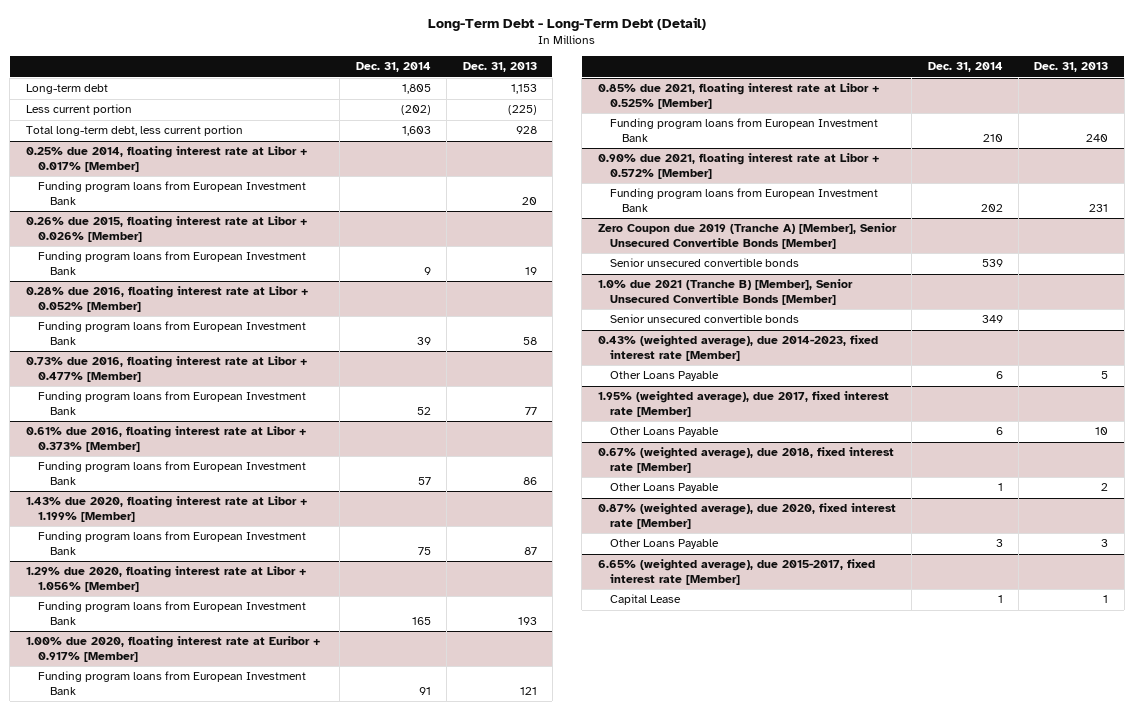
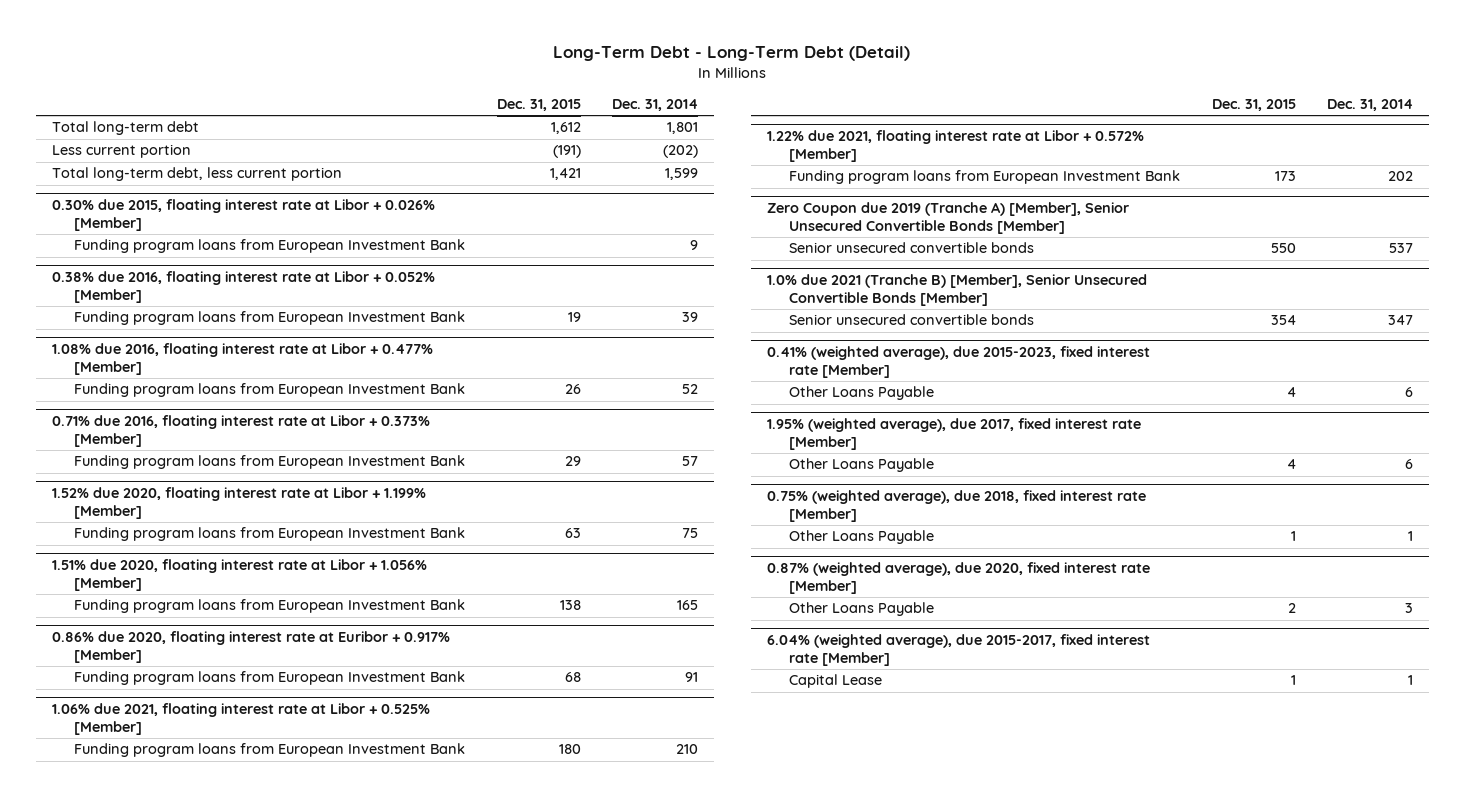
- | Dec. 31, 2014 | Dec. 31, 2013
+ | Dec. 31, 2015 | Dec. 31, 2014
- Long-term debt | 1,805 | 1,153
+ Total long-term debt | 1,612 | 1,801
- Total long-term debt, less current portion | 1,603 | 928
- 0.25% due 2014, floating interest rate at Libor + 0.017% [Member]
- Funding program loans from European Investment Bank | | 20
- 0.26% due 2015, floating interest rate at Libor + 0.026% [Member]
+ Total long-term debt, less current portion | 1,421 | 1,599
+ 0.30% due 2015, floating interest rate at Libor + 0.026% [Member]
- 0.28% due 2016, floating interest rate at Libor + 0.052% [Member]
+ 0.38% due 2016, floating interest rate at Libor + 0.052% [Member]
- 0.73% due 2016, floating interest rate at Libor + 0.477% [Member]
+ 1.08% due 2016, floating interest rate at Libor + 0.477% [Member]
- 0.61% due 2016, floating interest rate at Libor + 0.373% [Member]
+ 0.71% due 2016, floating interest rate at Libor + 0.373% [Member]
- 1.43% due 2020, floating interest rate at Libor + 1.199% [Member]
+ 1.52% due 2020, floating interest rate at Libor + 1.199% [Member]
- 1.29% due 2020, floating interest rate at Libor + 1.056% [Member]
+ 1.51% due 2020, floating interest rate at Libor + 1.056% [Member]
- 1.00% due 2020, floating interest rate at Euribor + 0.917% [Member]
+ 0.86% due 2020, floating interest rate at Euribor + 0.917% [Member]
- 0.85% due 2021, floating interest rate at Libor + 0.525% [Member]
+ 1.06% due 2021, floating interest rate at Libor + 0.525% [Member]
- 0.90% due 2021, floating interest rate at Libor + 0.572% [Member]
+ 1.22% due 2021, floating interest rate at Libor + 0.572% [Member]
@ Zero Coupon due 2019 (Tranche A) [Member], Senior Unsecured Convertible Bonds [Member]
- Senior unsecured convertible bonds | 539 |
+ Senior unsecured convertible bonds | 550 | 537
@ 1.0% due 2021 (Tranche B) [Member], Senior Unsecured Convertible Bonds [Member]
- Senior unsecured convertible bonds | 349 |
- 0.43% (weighted average), due 2014-2023, fixed interest rate [Member]
@ 1.0% due 2021 (Tranche B) [Member], Senior Unsecured Convertible Bonds [Member]
+ Senior unsecured convertible bonds | 354 | 347
+ 0.41% (weighted average), due 2015-2023, fixed interest rate [Member]
- 0.67% (weighted average), due 2018, fixed interest rate [Member]
+ 0.75% (weighted average), due 2018, fixed interest rate [Member]
- 6.65% (weighted average), due 2015-2017, fixed interest rate [Member]
+ 6.04% (weighted average), due 2015-2017, fixed interest rate [Member]

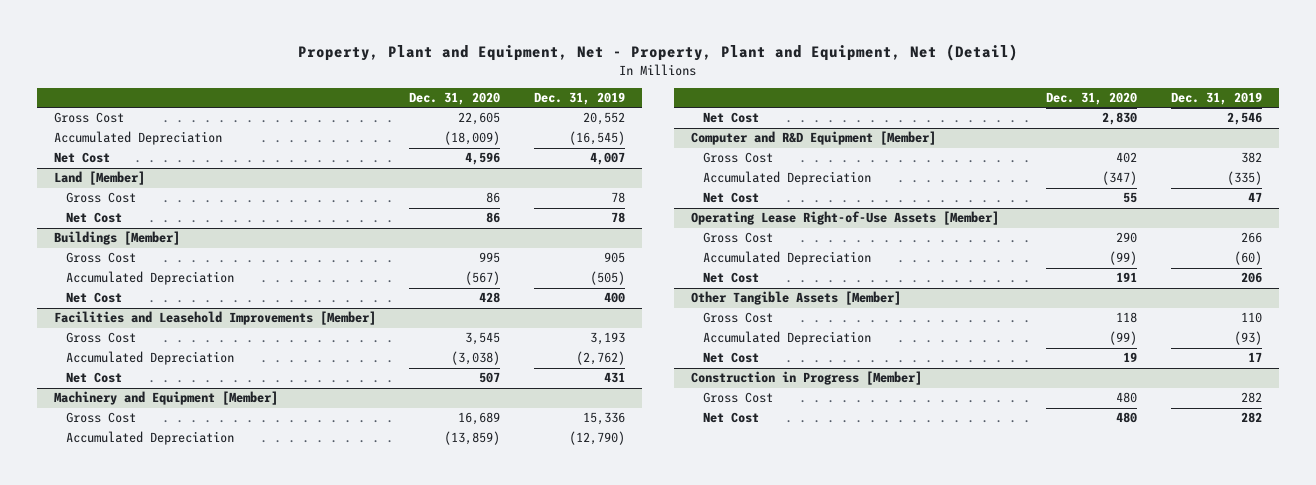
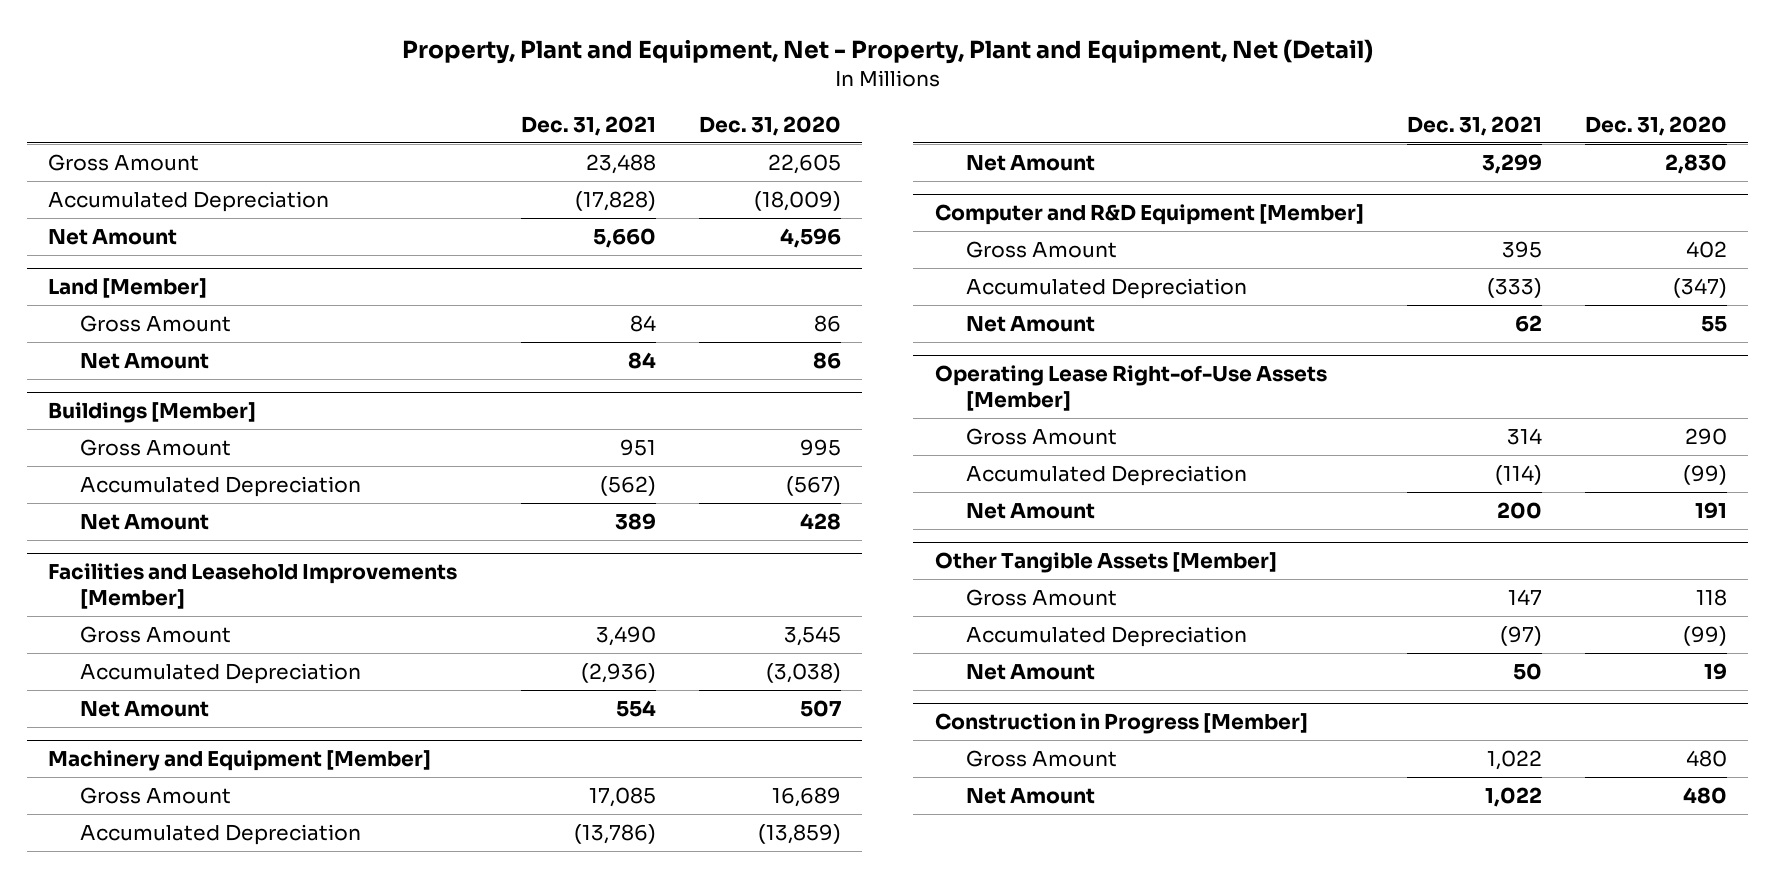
- | Dec. 31, 2020 | Dec. 31, 2019
+ | Dec. 31, 2021 | Dec. 31, 2020
- Gross Cost | 22,605 | 20,552
+ Gross Amount | 23,488 | 22,605
- Net Cost | 4,596 | 4,007
+ Net Amount | 5,660 | 4,596
@ Land [Member]
- Gross Cost | 86 | 78
- Net Cost | 86 | 78
+ Gross Amount | 84 | 86
+ Net Amount | 84 | 86
@ Buildings [Member]
- Gross Cost | 995 | 905
+ Gross Amount | 951 | 995
- Net Cost | 428 | 400
+ Net Amount | 389 | 428
@ Facilities and Leasehold Improvements [Member]
- Gross Cost | 3,545 | 3,193
+ Gross Amount | 3,490 | 3,545
- Net Cost | 507 | 431
+ Net Amount | 554 | 507
@ Machinery and Equipment [Member]
- Gross Cost | 16,689 | 15,336
+ Gross Amount | 17,085 | 16,689
- Net Cost | 2,830 | 2,546
+ Net Amount | 3,299 | 2,830
@ Computer and R&D Equipment [Member]
- Gross Cost | 402 | 382
+ Gross Amount | 395 | 402
- Net Cost | 55 | 47
+ Net Amount | 62 | 55
@ Operating Lease Right-of-Use Assets [Member]
- Gross Cost | 290 | 266
+ Gross Amount | 314 | 290
- Net Cost | 191 | 206
+ Net Amount | 200 | 191
@ Other Tangible Assets [Member]
- Gross Cost | 118 | 110
+ Gross Amount | 147 | 118
- Net Cost | 19 | 17
+ Net Amount | 50 | 19
@ Construction in Progress [Member]
- Gross Cost | 480 | 282
- Net Cost | 480 | 282
+ Gross Amount | 1,022 | 480
+ Net Amount | 1,022 | 480

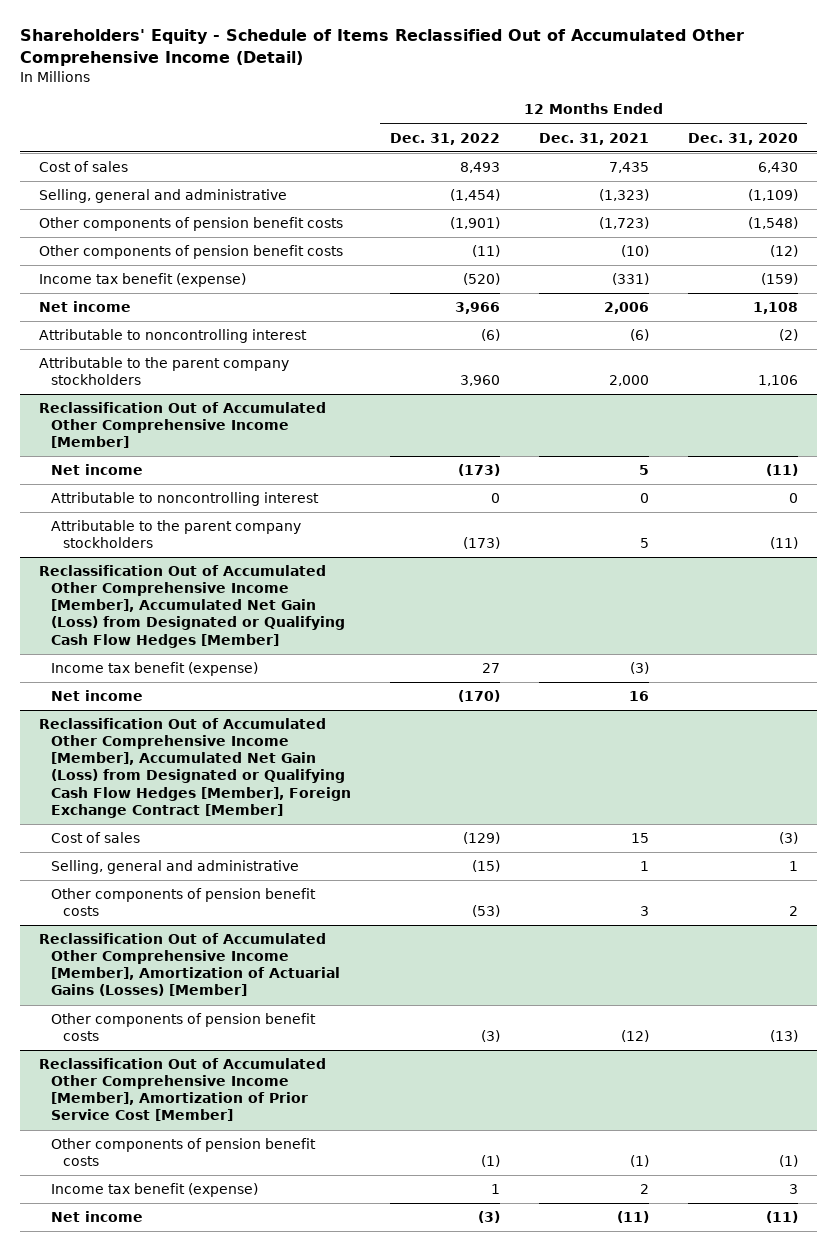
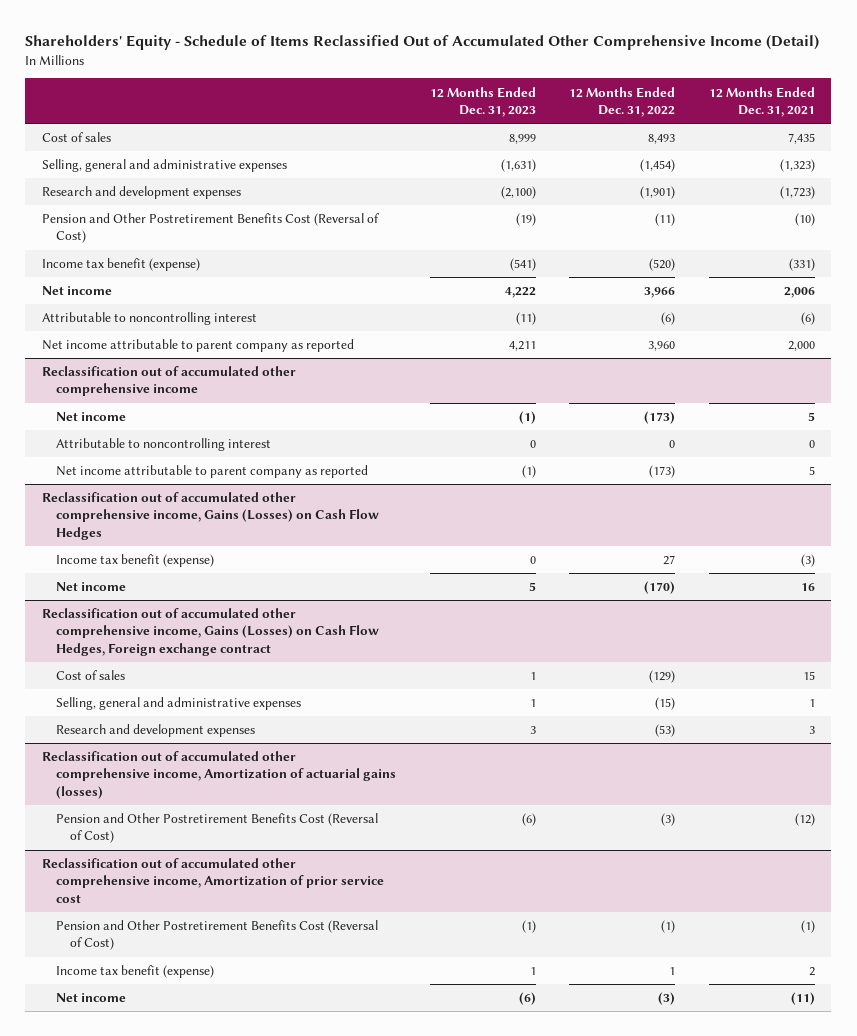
- | 12 Months Ended Dec. 31, 2022 | 12 Months Ended Dec. 31, 2021 | 12 Months Ended Dec. 31, 2020
+ | 12 Months Ended Dec. 31, 2023 | 12 Months Ended Dec. 31, 2022 | 12 Months Ended Dec. 31, 2021
- Selling, general and administrative | (1,454) | (1,323) | (1,109)
- Other components of pension benefit costs | (1,901) | (1,723) | (1,548)
- Other components of pension benefit costs | (11) | (10) | (12)
+ Selling, general and administrative expenses | (1,631) | (1,454) | (1,323)
+ Research and development expenses | (2,100) | (1,901) | (1,723)
+ Pension and Other Postretirement Benefits Cost (Reversal of Cost) | (19) | (11) | (10)
- Attributable to the parent company stockholders | 3,960 | 2,000 | 1,106
- Reclassification Out of Accumulated Other Comprehensive Income [Member]
+ Net income attributable to parent company as reported | 4,211 | 3,960 | 2,000
+ Reclassification out of accumulated other comprehensive income
- Attributable to the parent company stockholders | (173) | 5 | (11)
- Reclassification Out of Accumulated Other Comprehensive Income [Member], Accumulated Net Gain (Loss) from Designated or Qualifying Cash Flow Hedges [Member]
+ Net income attributable to parent company as reported | (1) | (173) | 5
+ Reclassification out of accumulated other comprehensive income, Gains (Losses) on Cash Flow Hedges
- Reclassification Out of Accumulated Other Comprehensive Income [Member], Accumulated Net Gain (Loss) from Designated or Qualifying Cash Flow Hedges [Member], Foreign Exchange Contract [Member]
+ Reclassification out of accumulated other comprehensive income, Gains (Losses) on Cash Flow Hedges, Foreign exchange contract
- Selling, general and administrative | (15) | 1 | 1
- Other components of pension benefit costs | (53) | 3 | 2
- Reclassification Out of Accumulated Other Comprehensive Income [Member], Amortization of Actuarial Gains (Losses) [Member]
- Other components of pension benefit costs | (3) | (12) | (13)
- Reclassification Out of Accumulated Other Comprehensive Income [Member], Amortization of Prior Service Cost [Member]
- Other components of pension benefit costs | (1) | (1) | (1)
+ Selling, general and administrative expenses | 1 | (15) | 1
+ Research and development expenses | 3 | (53) | 3
+ Reclassification out of accumulated other comprehensive income, Amortization of actuarial gains (losses)
+ Pension and Other Postretirement Benefits Cost (Reversal of Cost) | (6) | (3) | (12)
+ Reclassification out of accumulated other comprehensive income, Amortization of prior service cost
+ Pension and Other Postretirement Benefits Cost (Reversal of Cost) | (1) | (1) | (1)

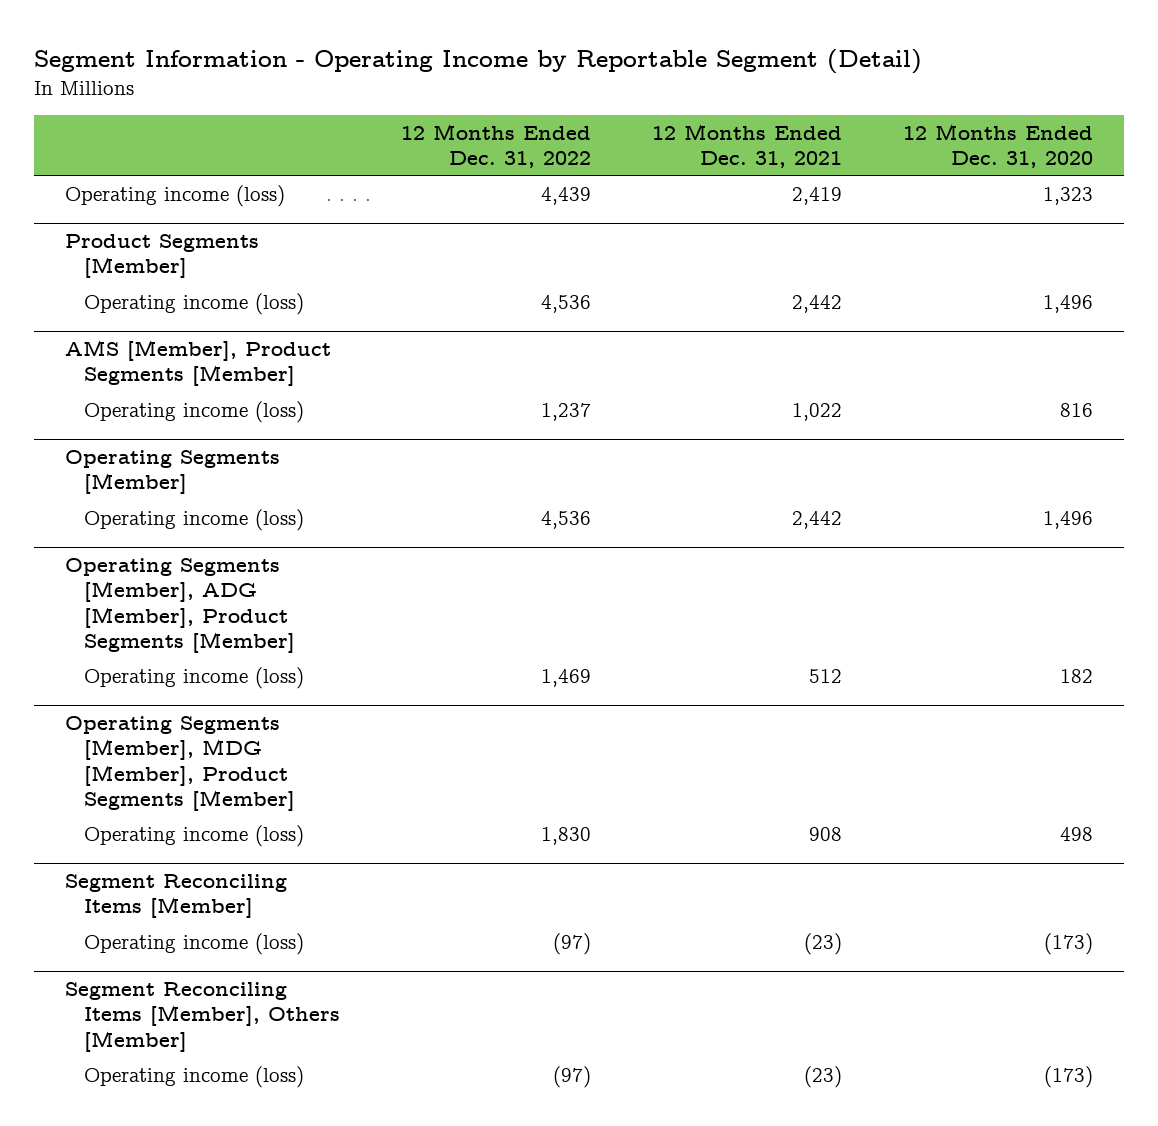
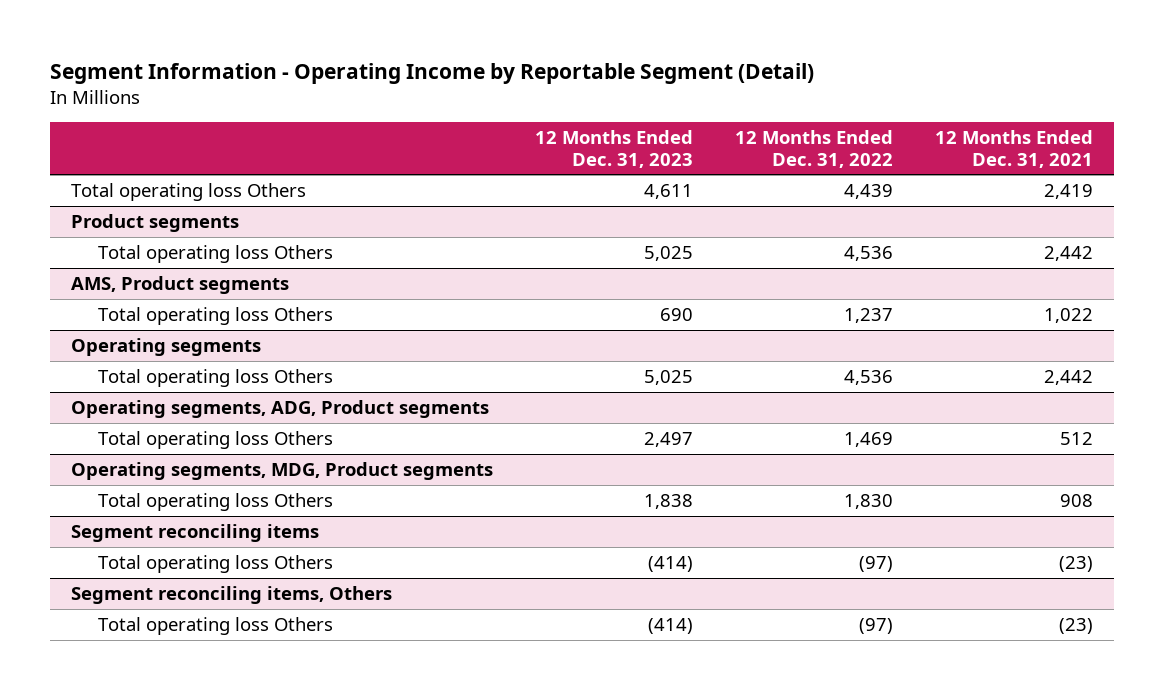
- | 12 Months Ended Dec. 31, 2022 | 12 Months Ended Dec. 31, 2021 | 12 Months Ended Dec. 31, 2020
+ | 12 Months Ended Dec. 31, 2023 | 12 Months Ended Dec. 31, 2022 | 12 Months Ended Dec. 31, 2021
- Operating income (loss) | 4,439 | 2,419 | 1,323
- Product Segments [Member]
- Operating income (loss) | 4,536 | 2,442 | 1,496
- AMS [Member], Product Segments [Member]
- Operating income (loss) | 1,237 | 1,022 | 816
- Operating Segments [Member]
- Operating income (loss) | 4,536 | 2,442 | 1,496
- Operating Segments [Member], ADG [Member], Product Segments [Member]
- Operating income (loss) | 1,469 | 512 | 182
- Operating Segments [Member], MDG [Member], Product Segments [Member]
- Operating income (loss) | 1,830 | 908 | 498
- Segment Reconciling Items [Member]
- Operating income (loss) | (97) | (23) | (173)
- Segment Reconciling Items [Member], Others [Member]
- Operating income (loss) | (97) | (23) | (173)
+ Total operating loss Others | 4,611 | 4,439 | 2,419
+ Product segments
+ Total operating loss Others | 5,025 | 4,536 | 2,442
+ AMS, Product segments
+ Total operating loss Others | 690 | 1,237 | 1,022
+ Operating segments
+ Total operating loss Others | 5,025 | 4,536 | 2,442
+ Operating segments, ADG, Product segments
+ Total operating loss Others | 2,497 | 1,469 | 512
+ Operating segments, MDG, Product segments
+ Total operating loss Others | 1,838 | 1,830 | 908
+ Segment reconciling items
+ Total operating loss Others | (414) | (97) | (23)
+ Segment reconciling items, Others
+ Total operating loss Others | (414) | (97) | (23)

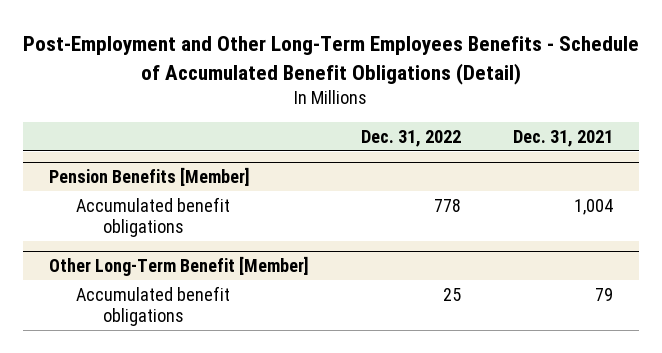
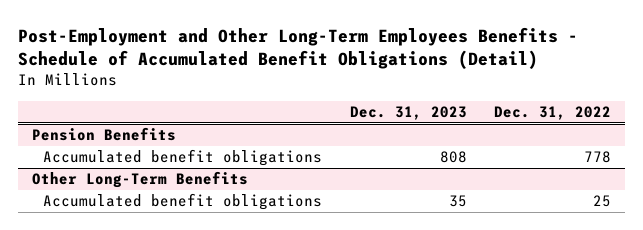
- | Dec. 31, 2022 | Dec. 31, 2021
+ | Dec. 31, 2023 | Dec. 31, 2022
- Pension Benefits [Member]
+ Pension Benefits
- Other Long-Term Benefit [Member]
+ Other Long-Term Benefits

